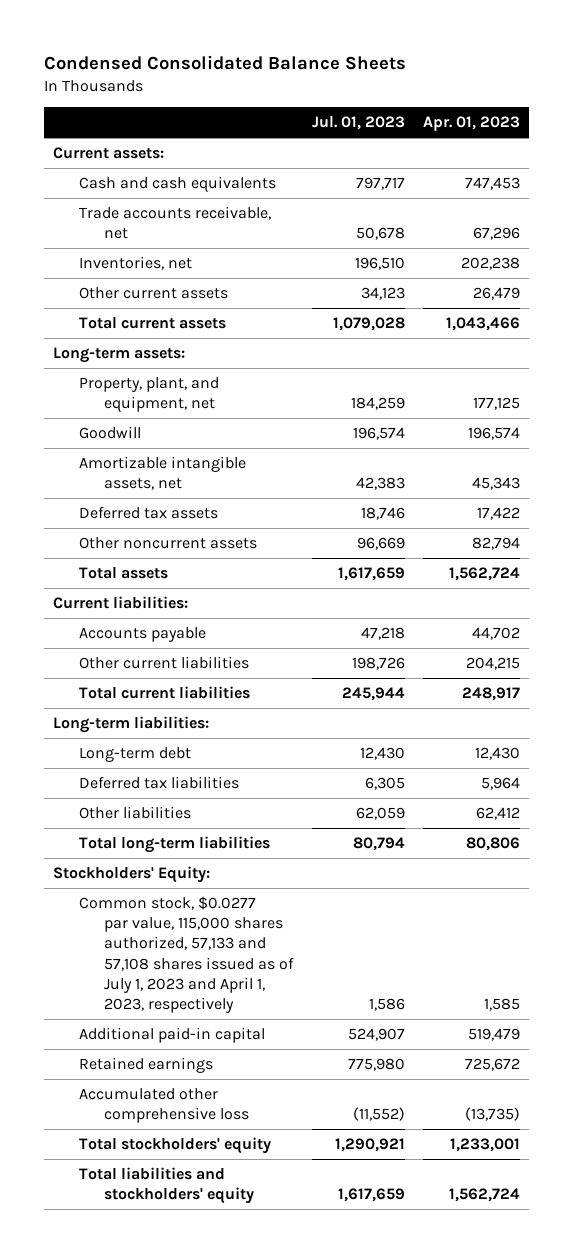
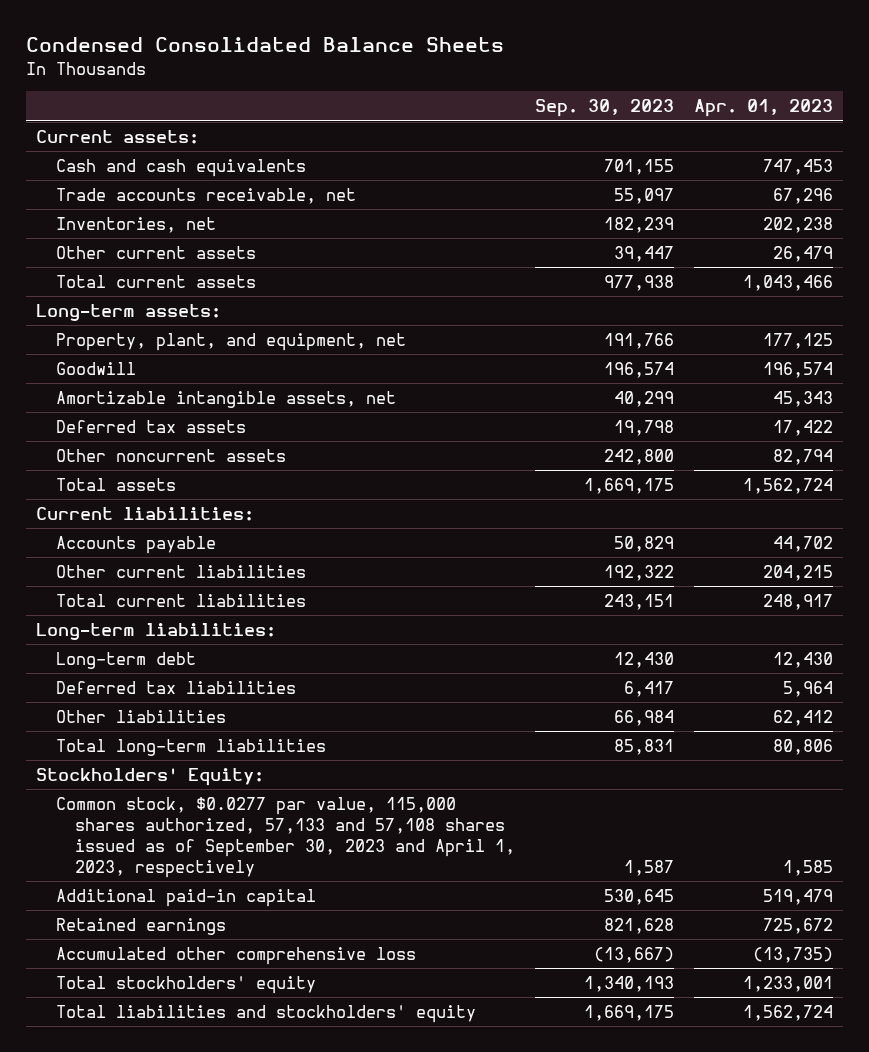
- | Jul. 01, 2023 | Apr. 01, 2023
+ | Sep. 30, 2023 | Apr. 01, 2023
- Common stock, $0.0277 par value, 115,000 shares authorized, 57,133 and 57,108 shares issued as of July 1, 2023 and April 1, 2023, respectively | 1,586 | 1,585
+ Common stock, $0.0277 par value, 115,000 shares authorized, 57,133 and 57,108 shares issued as of September 30, 2023 and April 1, 2023, respectively | 1,587 | 1,585

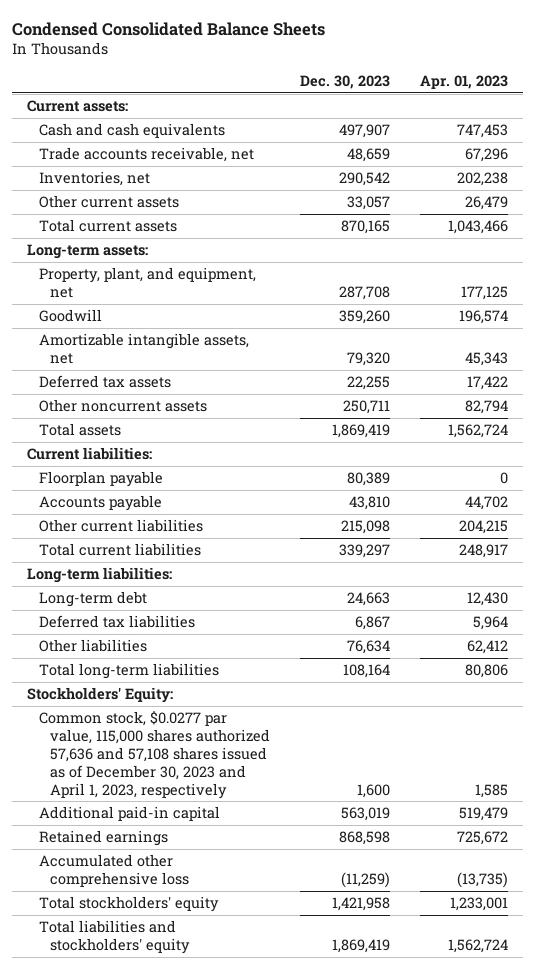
- | Sep. 30, 2023 | Apr. 01, 2023
+ | Dec. 30, 2023 | Apr. 01, 2023
+ Floorplan payable | 80,389 | 0
- Common stock, $0.0277 par value, 115,000 shares authorized, 57,133 and 57,108 shares issued as of September 30, 2023 and April 1, 2023, respectively | 1,587 | 1,585
+ Common stock, $0.0277 par value, 115,000 shares authorized 57,636 and 57,108 shares issued as of December 30, 2023 and April 1, 2023, respectively | 1,600 | 1,585

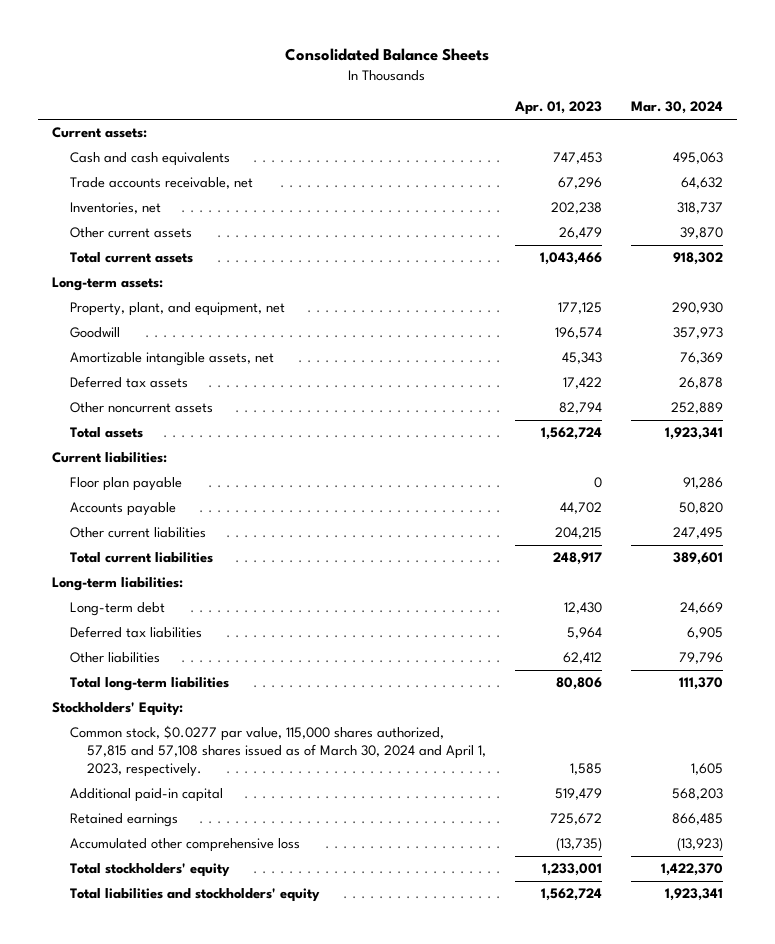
- Condensed Consolidated Balance Sheets
+ Consolidated Balance Sheets
- | Dec. 30, 2023 | Apr. 01, 2023
+ | Apr. 01, 2023 | Mar. 30, 2024
- Floorplan payable | 80,389 | 0
+ Floor plan payable | 0 | 91,286
- Common stock, $0.0277 par value, 115,000 shares authorized 57,636 and 57,108 shares issued as of December 30, 2023 and April 1, 2023, respectively | 1,600 | 1,585
+ Common stock, $0.0277 par value, 115,000 shares authorized, 57,815 and 57,108 shares issued as of March 30, 2024 and April 1, 2023, respectively. | 1,585 | 1,605

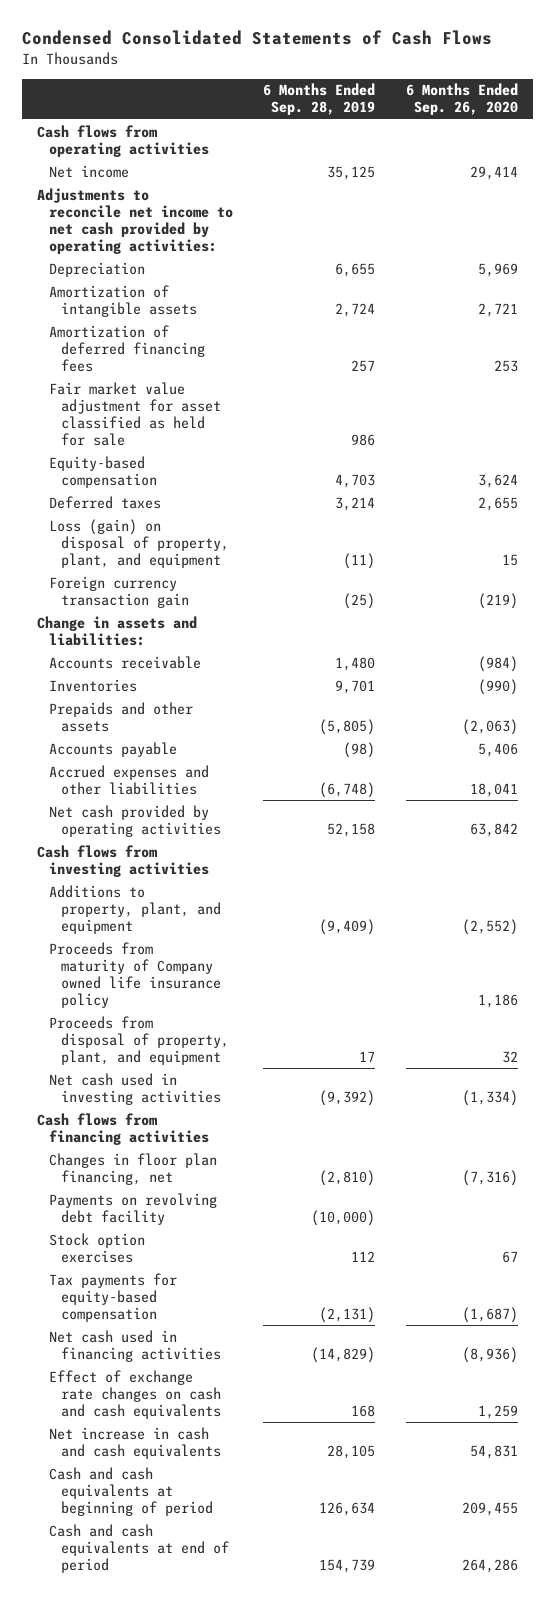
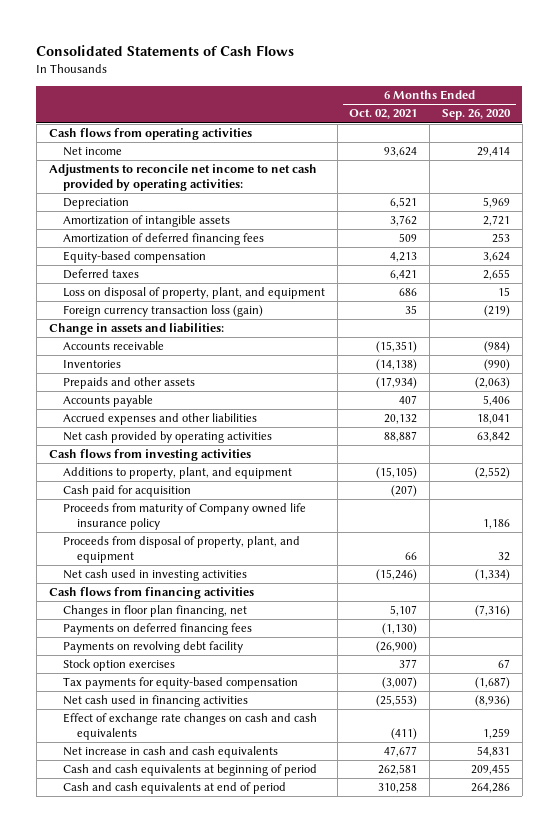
- Condensed Consolidated Statements of Cash Flows
+ Consolidated Statements of Cash Flows
- | 6 Months Ended Sep. 28, 2019 | 6 Months Ended Sep. 26, 2020
+ | 6 Months Ended Oct. 02, 2021 | 6 Months Ended Sep. 26, 2020
- Fair market value adjustment for asset classified as held for sale | 986 |
- Loss (gain) on disposal of property, plant, and equipment | (11) | 15
- Foreign currency transaction gain | (25) | (219)
+ Loss on disposal of property, plant, and equipment | 686 | 15
+ Foreign currency transaction loss (gain) | 35 | (219)
+ Cash paid for acquisition | (207) |
+ Payments on deferred financing fees | (1,130) |

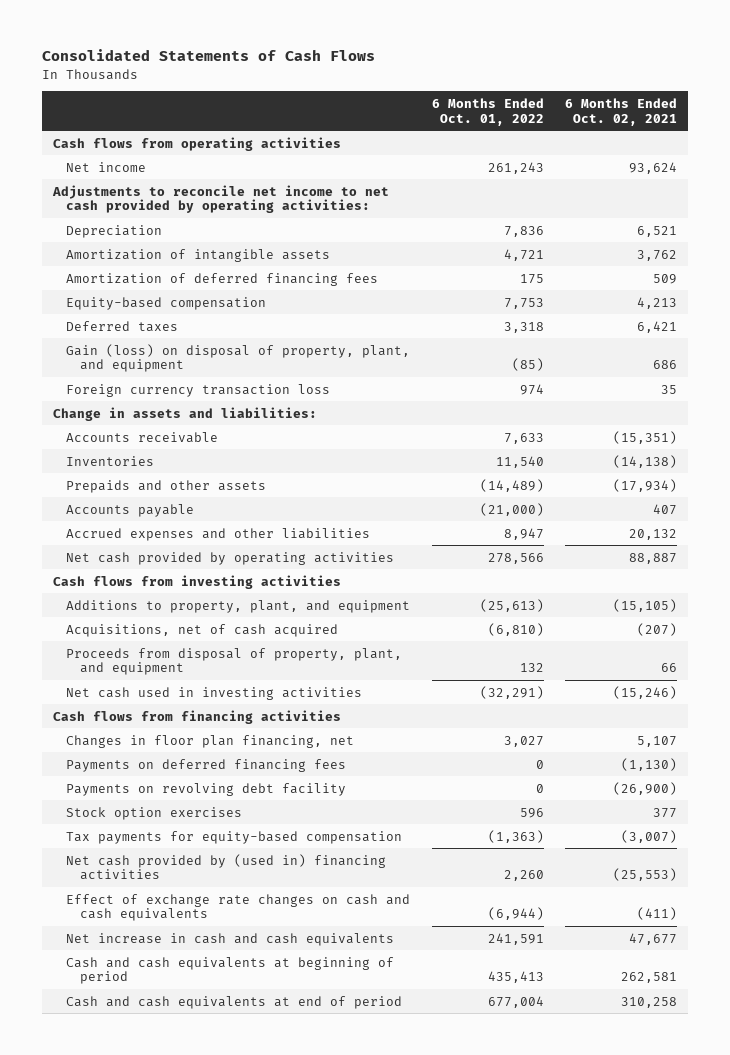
- | 6 Months Ended Oct. 02, 2021 | 6 Months Ended Sep. 26, 2020
+ | 6 Months Ended Oct. 01, 2022 | 6 Months Ended Oct. 02, 2021
- Loss on disposal of property, plant, and equipment | 686 | 15
- Foreign currency transaction loss (gain) | 35 | (219)
+ Gain (loss) on disposal of property, plant, and equipment | (85) | 686
+ Foreign currency transaction loss | 974 | 35
- Cash paid for acquisition | (207) |
- Proceeds from maturity of Company owned life insurance policy | | 1,186
+ Acquisitions, net of cash acquired | (6,810) | (207)
- Net cash used in financing activities | (25,553) | (8,936)
+ Net cash provided by (used in) financing activities | 2,260 | (25,553)

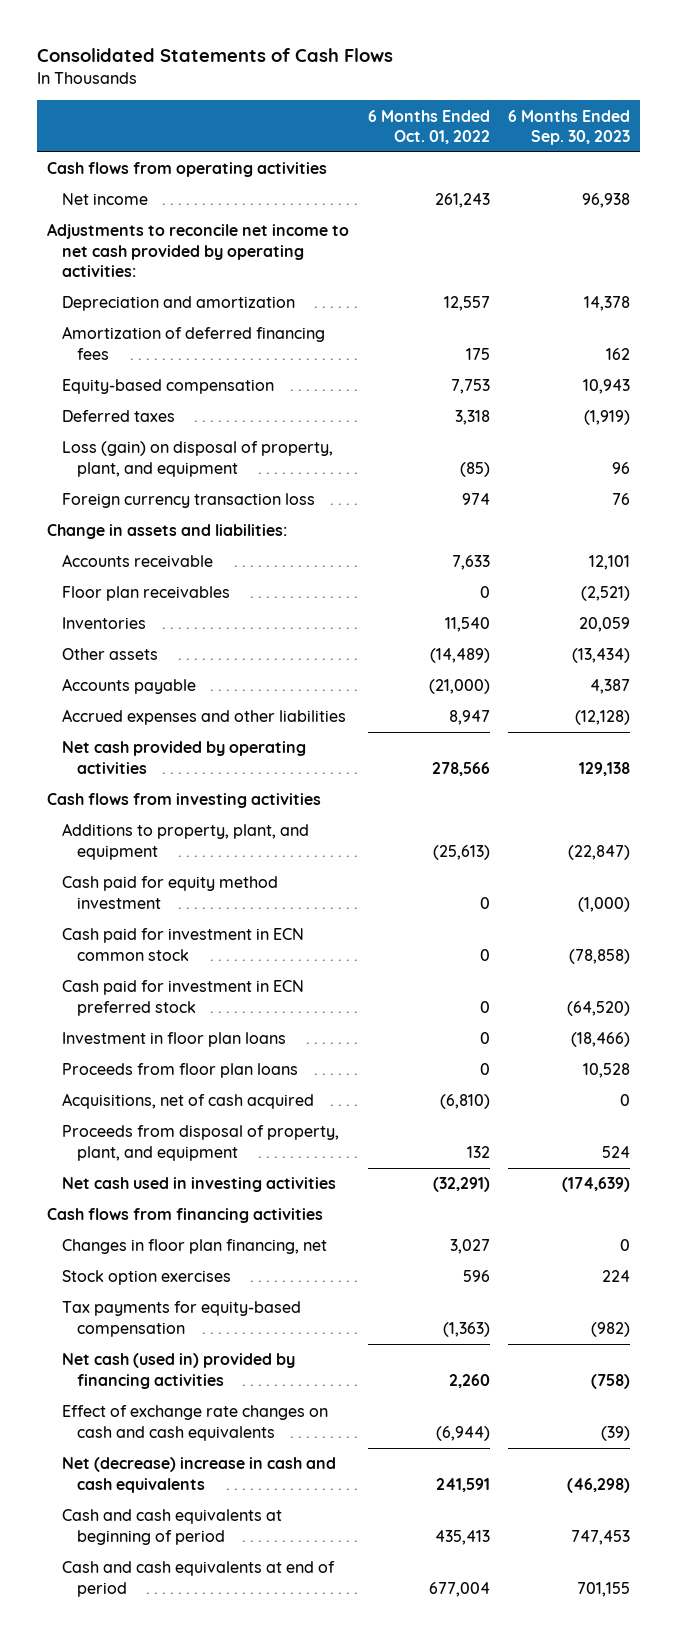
- | 6 Months Ended Oct. 01, 2022 | 6 Months Ended Oct. 02, 2021
+ | 6 Months Ended Oct. 01, 2022 | 6 Months Ended Sep. 30, 2023
- Depreciation | 7,836 | 6,521
- Amortization of intangible assets | 4,721 | 3,762
+ Depreciation and amortization | 12,557 | 14,378
- Gain (loss) on disposal of property, plant, and equipment | (85) | 686
+ Loss (gain) on disposal of property, plant, and equipment | (85) | 96
+ Floor plan receivables | 0 | (2,521)
- Prepaids and other assets | (14,489) | (17,934)
+ Other assets | (14,489) | (13,434)
+ Cash paid for equity method investment | 0 | (1,000)
+ Cash paid for investment in ECN common stock | 0 | (78,858)
+ Cash paid for investment in ECN preferred stock | 0 | (64,520)
+ Investment in floor plan loans | 0 | (18,466)
+ Proceeds from floor plan loans | 0 | 10,528
- Payments on deferred financing fees | 0 | (1,130)
- Payments on revolving debt facility | 0 | (26,900)
- Net cash provided by (used in) financing activities | 2,260 | (25,553)
+ Net cash (used in) provided by financing activities | 2,260 | (758)
- Net increase in cash and cash equivalents | 241,591 | 47,677
+ Net (decrease) increase in cash and cash equivalents | 241,591 | (46,298)

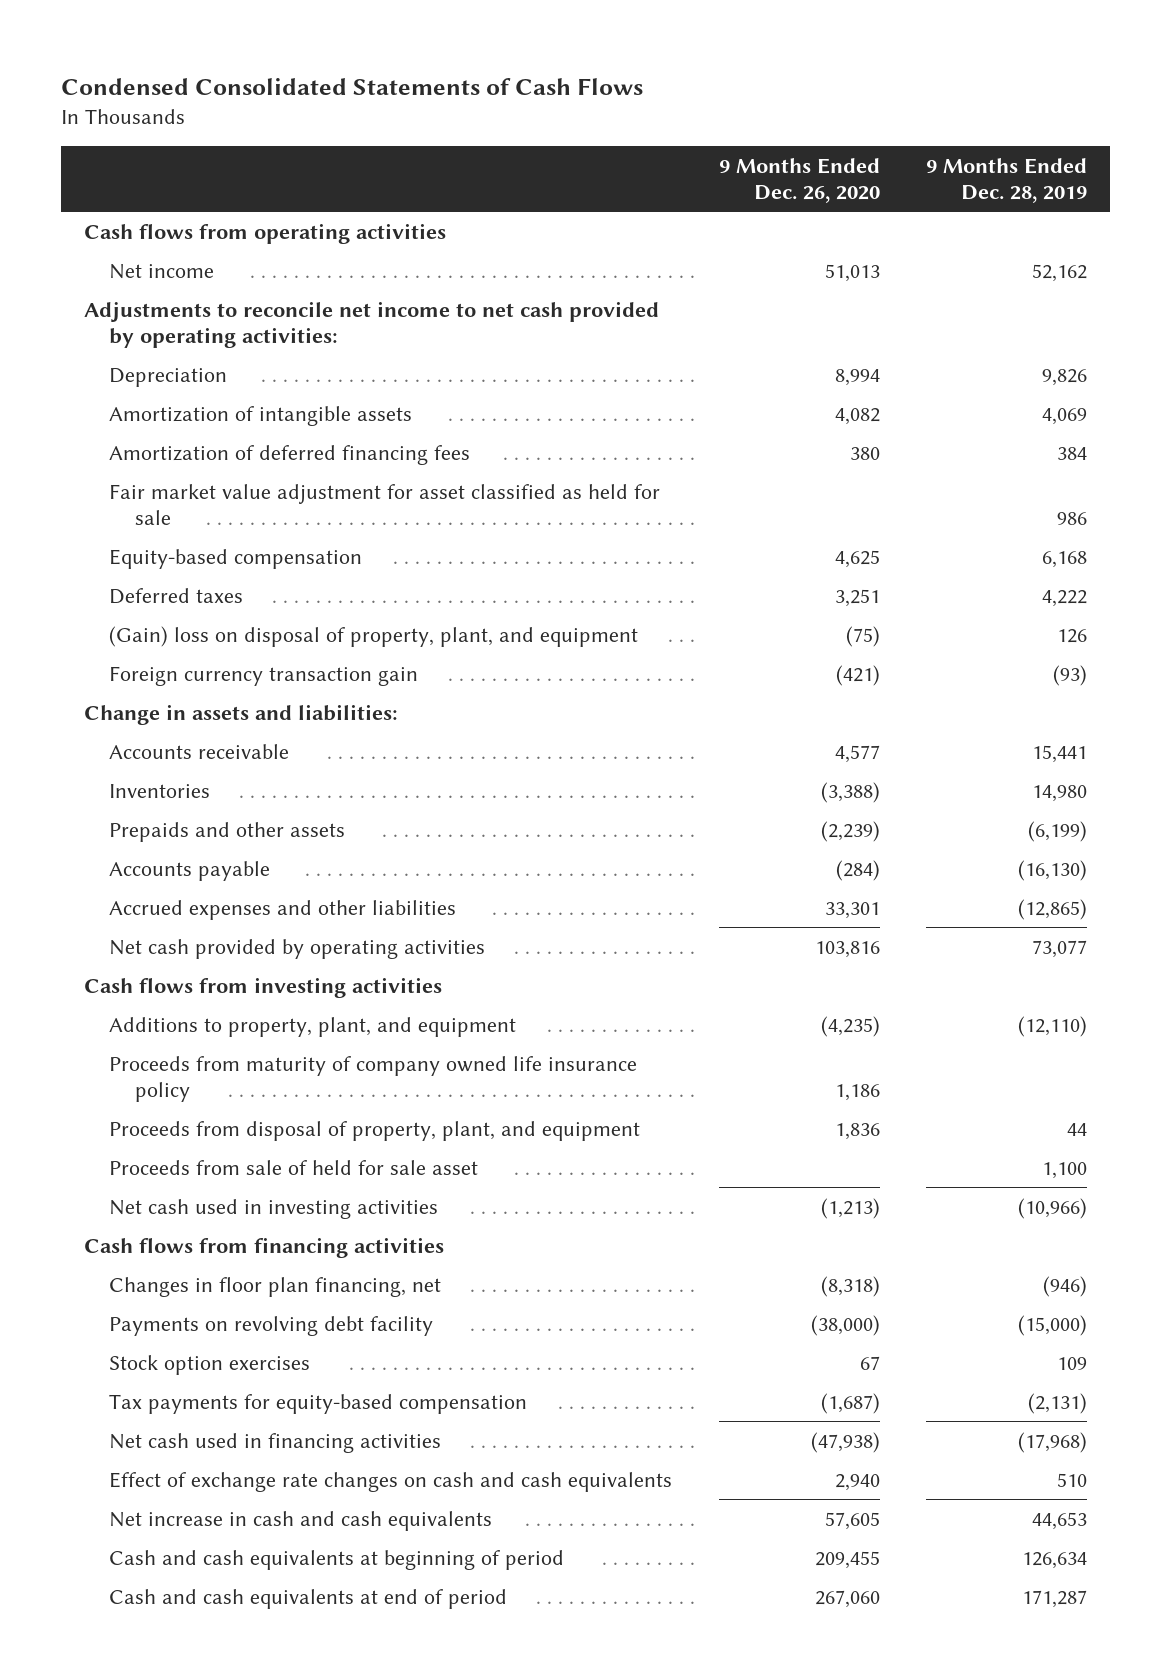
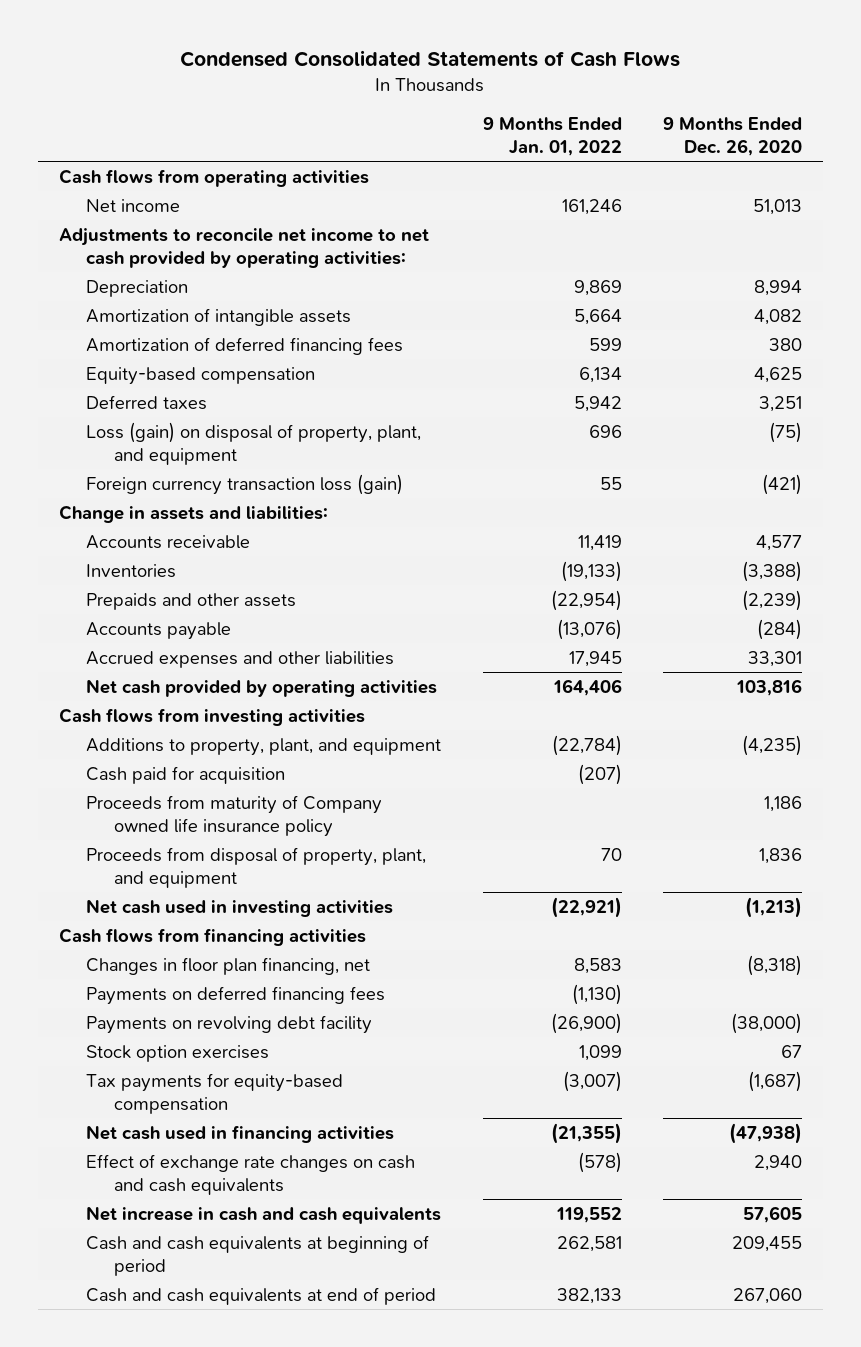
- | 9 Months Ended Dec. 26, 2020 | 9 Months Ended Dec. 28, 2019
+ | 9 Months Ended Jan. 01, 2022 | 9 Months Ended Dec. 26, 2020
- Fair market value adjustment for asset classified as held for sale | | 986
- (Gain) loss on disposal of property, plant, and equipment | (75) | 126
- Foreign currency transaction gain | (421) | (93)
+ Loss (gain) on disposal of property, plant, and equipment | 696 | (75)
+ Foreign currency transaction loss (gain) | 55 | (421)
- Proceeds from maturity of company owned life insurance policy | 1,186 |
+ Cash paid for acquisition | (207) |
+ Proceeds from maturity of Company owned life insurance policy | | 1,186
- Proceeds from sale of held for sale asset | | 1,100
+ Payments on deferred financing fees | (1,130) |

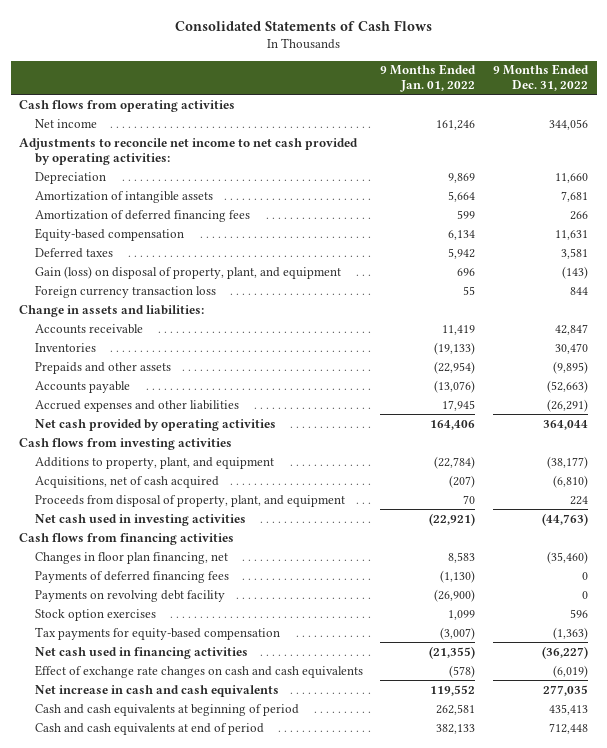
- Condensed Consolidated Statements of Cash Flows
+ Consolidated Statements of Cash Flows
- | 9 Months Ended Jan. 01, 2022 | 9 Months Ended Dec. 26, 2020
+ | 9 Months Ended Jan. 01, 2022 | 9 Months Ended Dec. 31, 2022
- Loss (gain) on disposal of property, plant, and equipment | 696 | (75)
- Foreign currency transaction loss (gain) | 55 | (421)
+ Gain (loss) on disposal of property, plant, and equipment | 696 | (143)
+ Foreign currency transaction loss | 55 | 844
- Cash paid for acquisition | (207) |
- Proceeds from maturity of Company owned life insurance policy | | 1,186
+ Acquisitions, net of cash acquired | (207) | (6,810)
- Payments on deferred financing fees | (1,130) |
+ Payments of deferred financing fees | (1,130) | 0

